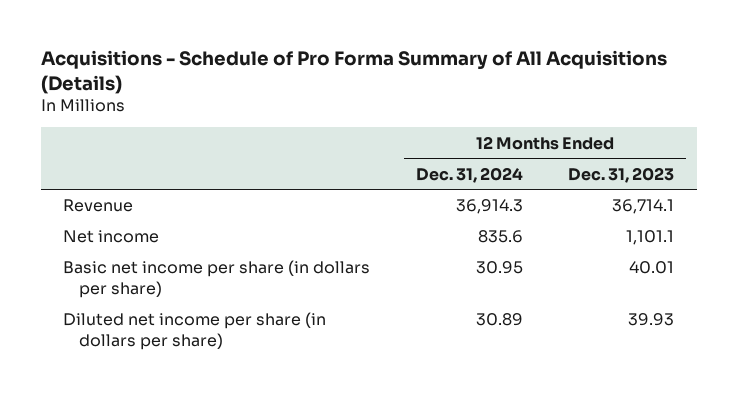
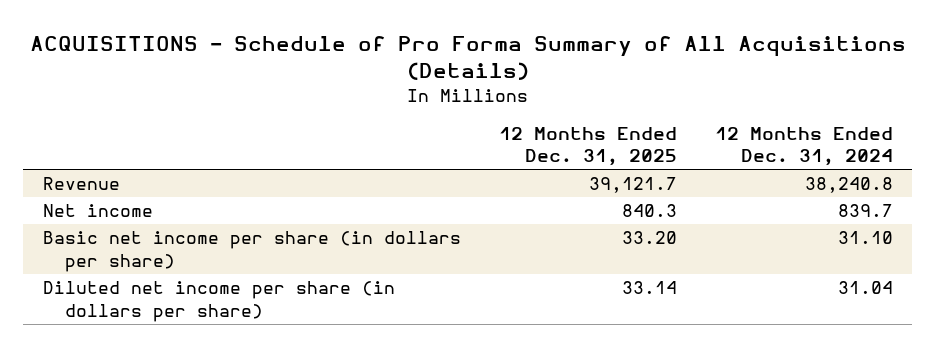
- Acquisitions - Schedule of Pro Forma Summary of All Acquisitions (Details)
+ ACQUISITIONS - Schedule of Pro Forma Summary of All Acquisitions (Details)
- | 12 Months Ended Dec. 31, 2024 | 12 Months Ended Dec. 31, 2023
+ | 12 Months Ended Dec. 31, 2025 | 12 Months Ended Dec. 31, 2024
- Revenue | 36,914.3 | 36,714.1
- Net income | 835.6 | 1,101.1
- Basic net income per share (in dollars per share) | 30.95 | 40.01
- Diluted net income per share (in dollars per share) | 30.89 | 39.93
+ Revenue | 39,121.7 | 38,240.8
+ Net income | 840.3 | 839.7
+ Basic net income per share (in dollars per share) | 33.20 | 31.10
+ Diluted net income per share (in dollars per share) | 33.14 | 31.04

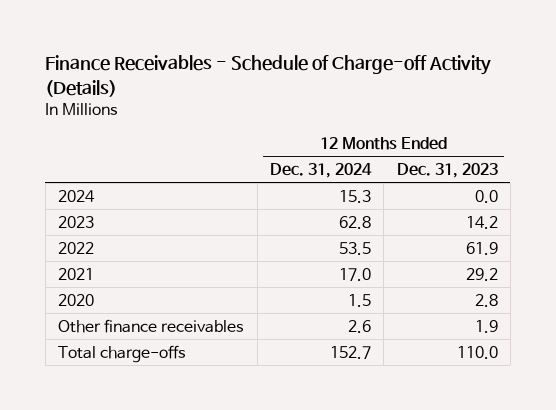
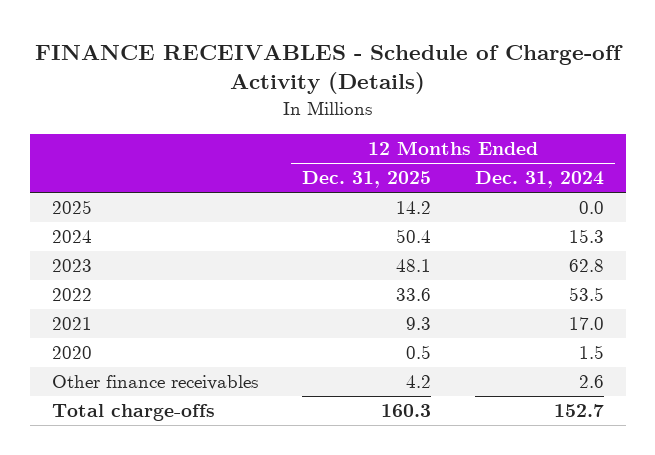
- Finance Receivables - Schedule of Charge-off Activity (Details)
+ FINANCE RECEIVABLES - Schedule of Charge-off Activity (Details)
- | 12 Months Ended Dec. 31, 2024 | 12 Months Ended Dec. 31, 2023
+ | 12 Months Ended Dec. 31, 2025 | 12 Months Ended Dec. 31, 2024
+ 2025 | 14.2 | 0.0

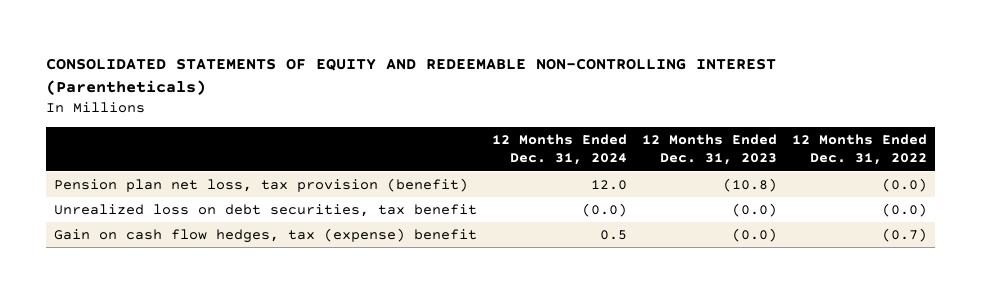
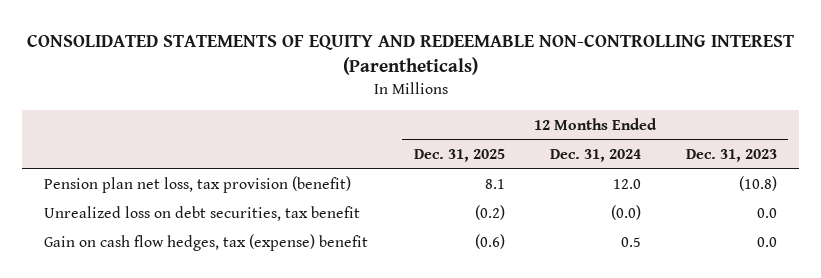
- | 12 Months Ended Dec. 31, 2024 | 12 Months Ended Dec. 31, 2023 | 12 Months Ended Dec. 31, 2022
+ | 12 Months Ended Dec. 31, 2025 | 12 Months Ended Dec. 31, 2024 | 12 Months Ended Dec. 31, 2023
- Unrealized loss on debt securities, tax benefit | (0.0) | (0.0) | (0.0)
- Gain on cash flow hedges, tax (expense) benefit | 0.5 | (0.0) | (0.7)
+ Unrealized loss on debt securities, tax benefit | (0.2) | (0.0) | 0.0
+ Gain on cash flow hedges, tax (expense) benefit | (0.6) | 0.5 | 0.0

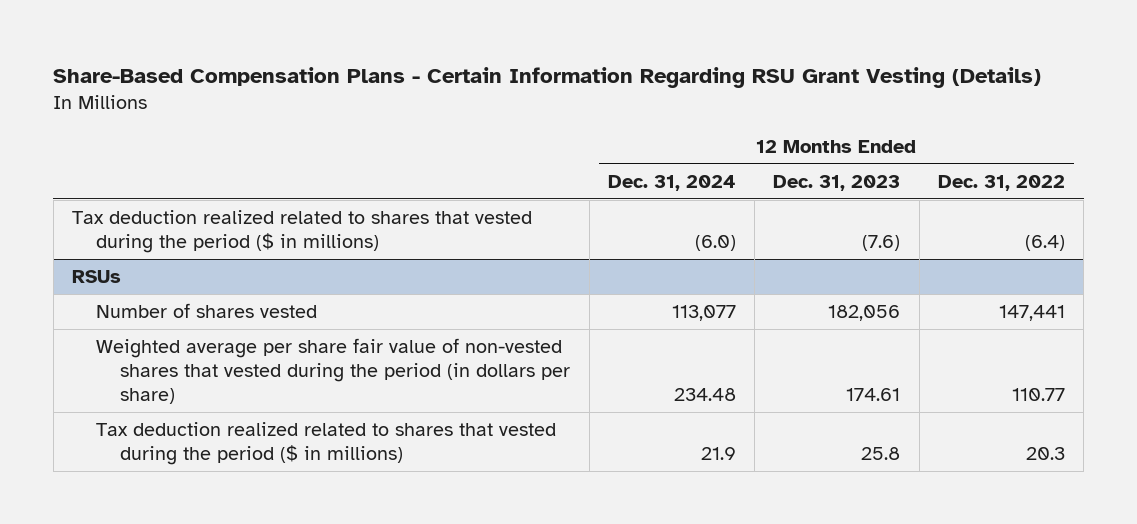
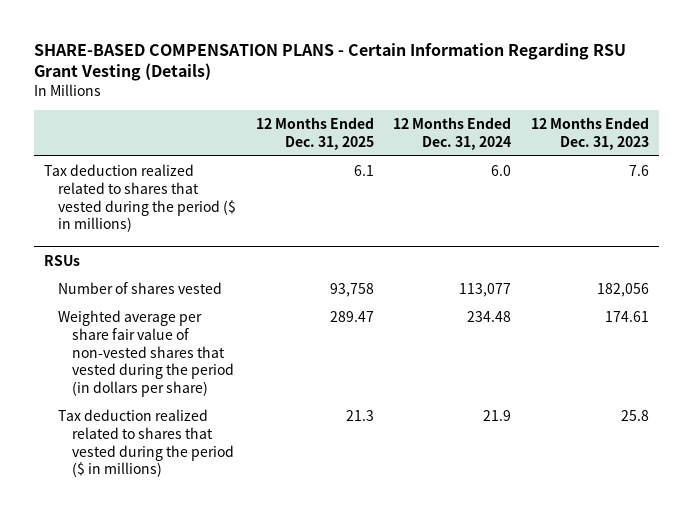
- Share-Based Compensation Plans - Certain Information Regarding RSU Grant Vesting (Details)
+ SHARE-BASED COMPENSATION PLANS - Certain Information Regarding RSU Grant Vesting (Details)
- | 12 Months Ended Dec. 31, 2024 | 12 Months Ended Dec. 31, 2023 | 12 Months Ended Dec. 31, 2022
+ | 12 Months Ended Dec. 31, 2025 | 12 Months Ended Dec. 31, 2024 | 12 Months Ended Dec. 31, 2023
- Tax deduction realized related to shares that vested during the period ($ in millions) | (6.0) | (7.6) | (6.4)
+ Tax deduction realized related to shares that vested during the period ($ in millions) | 6.1 | 6.0 | 7.6

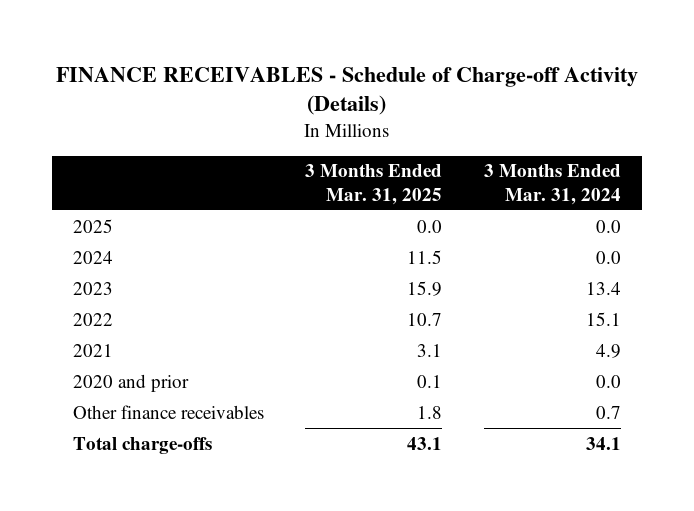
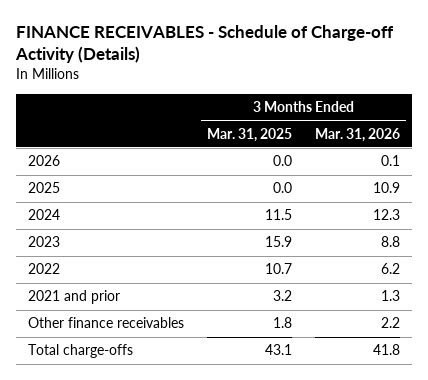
- | 3 Months Ended Mar. 31, 2025 | 3 Months Ended Mar. 31, 2024
+ | 3 Months Ended Mar. 31, 2025 | 3 Months Ended Mar. 31, 2026
+ 2026 | 0.0 | 0.1
- 2021 | 3.1 | 4.9
- 2020 and prior | 0.1 | 0.0
+ 2021 and prior | 3.2 | 1.3

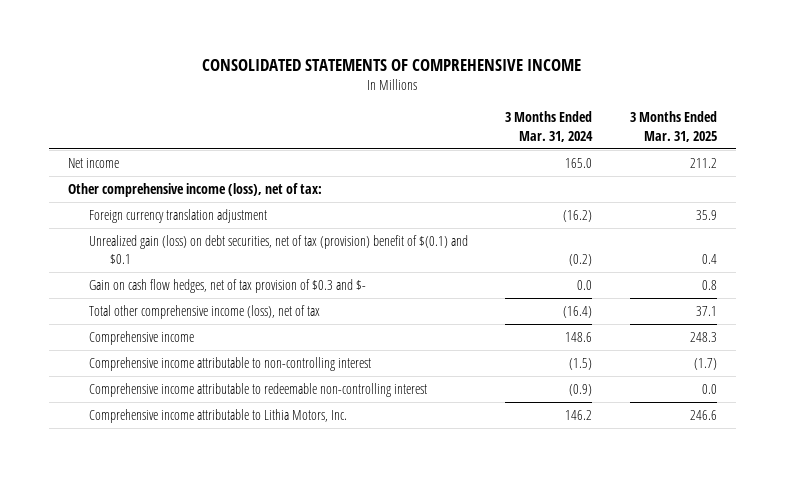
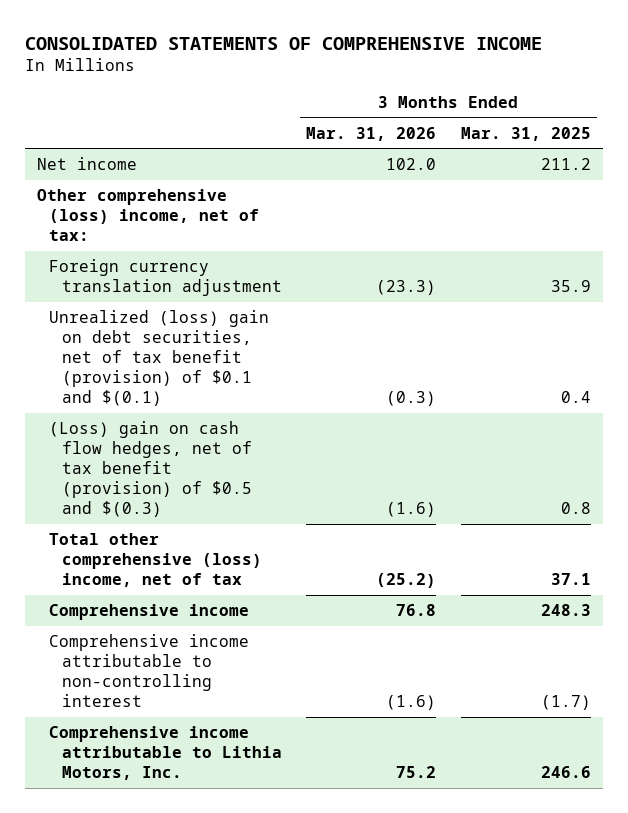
- | 3 Months Ended Mar. 31, 2024 | 3 Months Ended Mar. 31, 2025
+ | 3 Months Ended Mar. 31, 2026 | 3 Months Ended Mar. 31, 2025
- Other comprehensive income (loss), net of tax:
+ Other comprehensive (loss) income, net of tax:
- Unrealized gain (loss) on debt securities, net of tax (provision) benefit of $(0.1) and $0.1 | (0.2) | 0.4
- Gain on cash flow hedges, net of tax provision of $0.3 and $- | 0.0 | 0.8
- Total other comprehensive income (loss), net of tax | (16.4) | 37.1
+ Unrealized (loss) gain on debt securities, net of tax benefit (provision) of $0.1 and $(0.1) | (0.3) | 0.4
+ (Loss) gain on cash flow hedges, net of tax benefit (provision) of $0.5 and $(0.3) | (1.6) | 0.8
+ Total other comprehensive (loss) income, net of tax | (25.2) | 37.1
- Comprehensive income attributable to redeemable non-controlling interest | (0.9) | 0.0

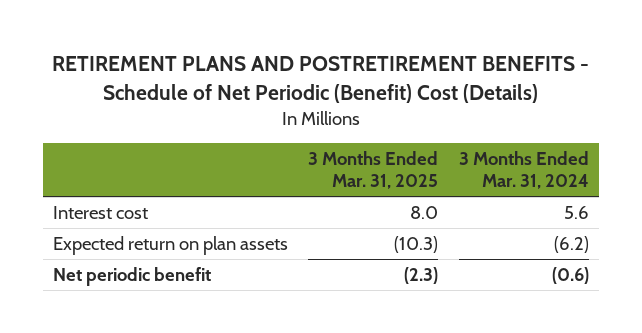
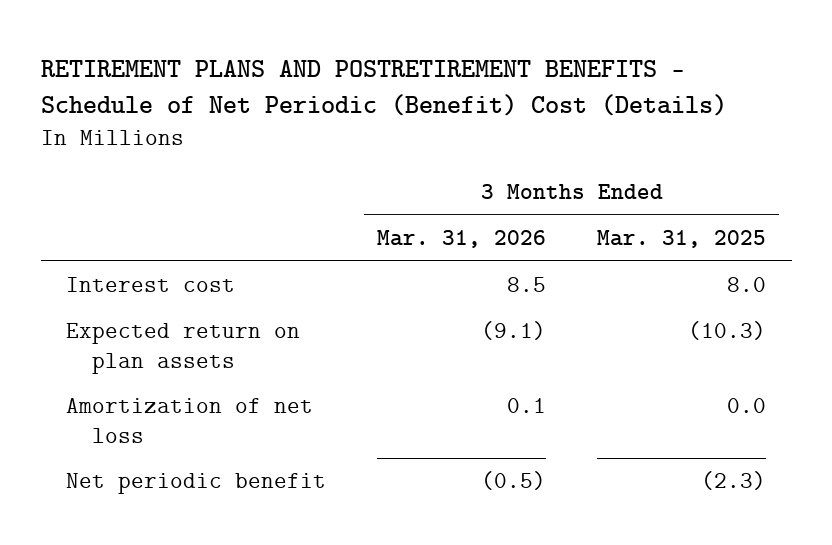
- | 3 Months Ended Mar. 31, 2025 | 3 Months Ended Mar. 31, 2024
+ | 3 Months Ended Mar. 31, 2026 | 3 Months Ended Mar. 31, 2025
+ Amortization of net loss | 0.1 | 0.0

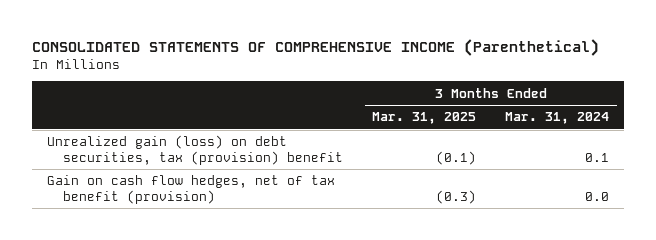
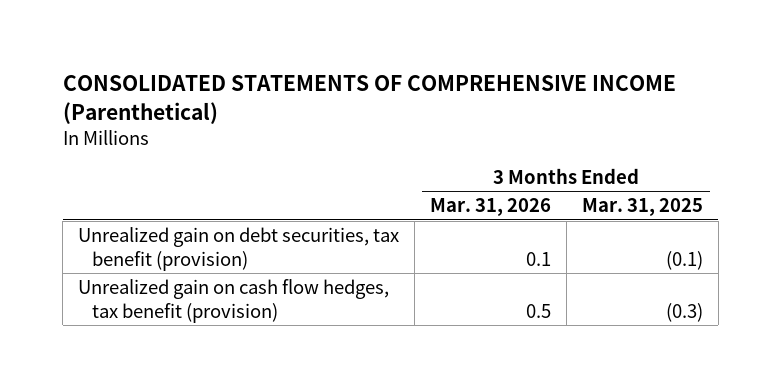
- | 3 Months Ended Mar. 31, 2025 | 3 Months Ended Mar. 31, 2024
+ | 3 Months Ended Mar. 31, 2026 | 3 Months Ended Mar. 31, 2025
- Unrealized gain (loss) on debt securities, tax (provision) benefit | (0.1) | 0.1
- Gain on cash flow hedges, net of tax benefit (provision) | (0.3) | 0.0
+ Unrealized gain on debt securities, tax benefit (provision) | 0.1 | (0.1)
+ Unrealized gain on cash flow hedges, tax benefit (provision) | 0.5 | (0.3)

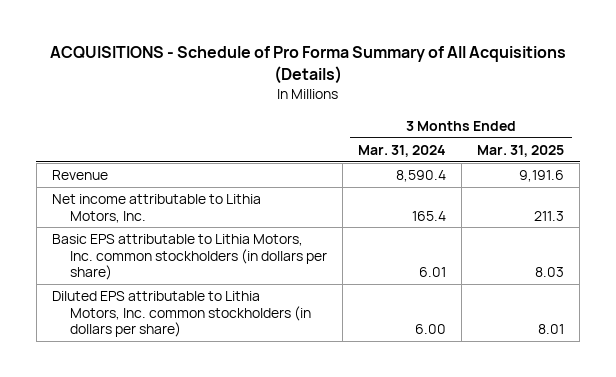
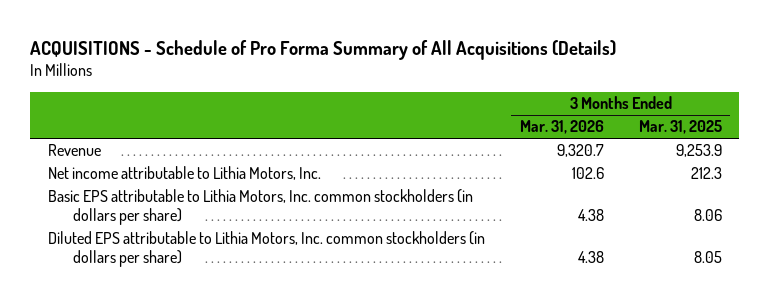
- | 3 Months Ended Mar. 31, 2024 | 3 Months Ended Mar. 31, 2025
+ | 3 Months Ended Mar. 31, 2026 | 3 Months Ended Mar. 31, 2025
- Revenue | 8,590.4 | 9,191.6
- Net income attributable to Lithia Motors, Inc. | 165.4 | 211.3
- Basic EPS attributable to Lithia Motors, Inc. common stockholders (in dollars per share) | 6.01 | 8.03
- Diluted EPS attributable to Lithia Motors, Inc. common stockholders (in dollars per share) | 6.00 | 8.01
+ Revenue | 9,320.7 | 9,253.9
+ Net income attributable to Lithia Motors, Inc. | 102.6 | 212.3
+ Basic EPS attributable to Lithia Motors, Inc. common stockholders (in dollars per share) | 4.38 | 8.06
+ Diluted EPS attributable to Lithia Motors, Inc. common stockholders (in dollars per share) | 4.38 | 8.05

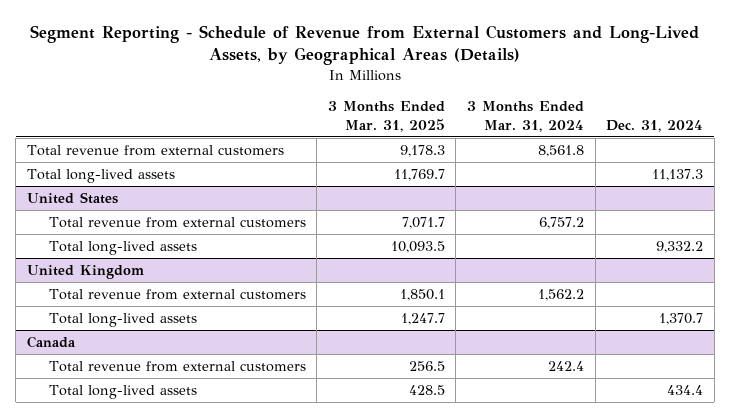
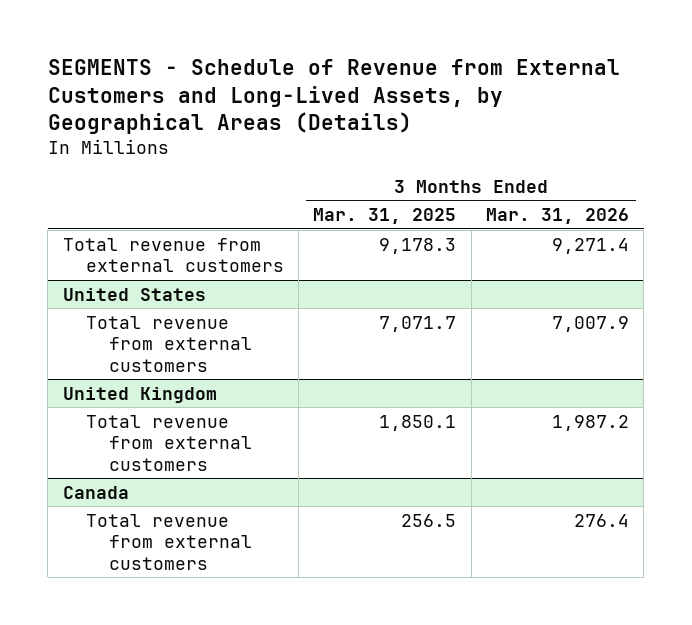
- Segment Reporting - Schedule of Revenue from External Customers and Long-Lived Assets, by Geographical Areas (Details)
+ SEGMENTS - Schedule of Revenue from External Customers and Long-Lived Assets, by Geographical Areas (Details)
- | 3 Months Ended Mar. 31, 2025 | 3 Months Ended Mar. 31, 2024 | Dec. 31, 2024
+ | 3 Months Ended Mar. 31, 2025 | 3 Months Ended Mar. 31, 2026
- Total long-lived assets | 11,769.7 | | 11,137.3
@ United States
- Total long-lived assets | 10,093.5 | | 9,332.2
@ United Kingdom
- Total long-lived assets | 1,247.7 | | 1,370.7
@ Canada
- Total long-lived assets | 428.5 | | 434.4

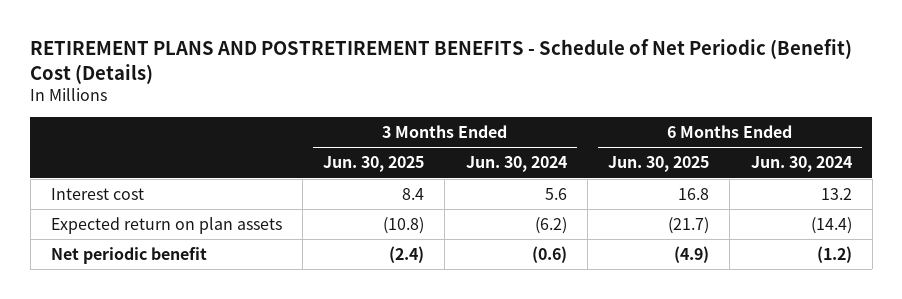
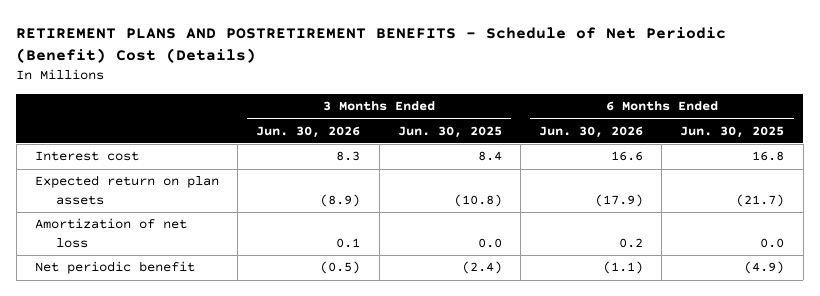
- | 3 Months Ended Jun. 30, 2025 | 3 Months Ended Jun. 30, 2024 | 6 Months Ended Jun. 30, 2025 | 6 Months Ended Jun. 30, 2024
+ | 3 Months Ended Jun. 30, 2026 | 3 Months Ended Jun. 30, 2025 | 6 Months Ended Jun. 30, 2026 | 6 Months Ended Jun. 30, 2025
+ Amortization of net loss | 0.1 | 0.0 | 0.2 | 0.0

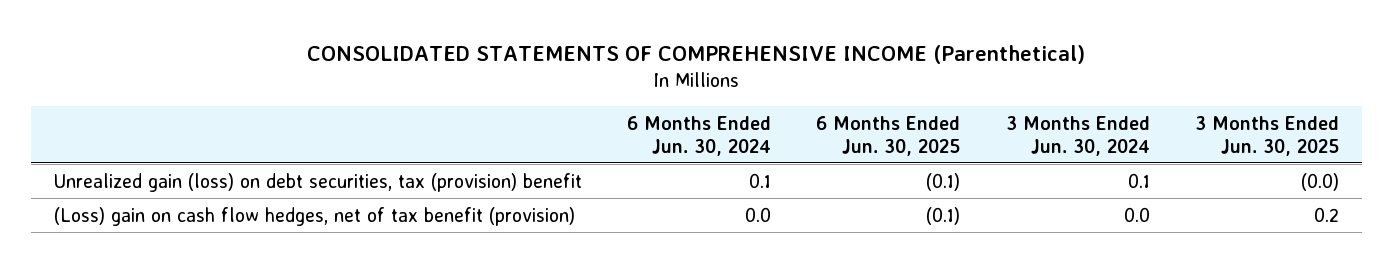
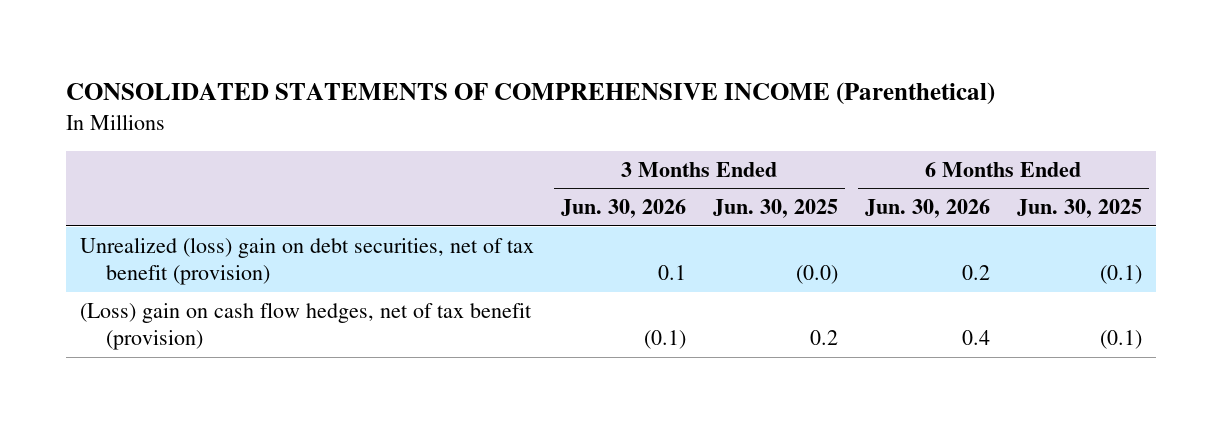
- | 6 Months Ended Jun. 30, 2024 | 6 Months Ended Jun. 30, 2025 | 3 Months Ended Jun. 30, 2024 | 3 Months Ended Jun. 30, 2025
+ | 3 Months Ended Jun. 30, 2026 | 3 Months Ended Jun. 30, 2025 | 6 Months Ended Jun. 30, 2026 | 6 Months Ended Jun. 30, 2025
- Unrealized gain (loss) on debt securities, tax (provision) benefit | 0.1 | (0.1) | 0.1 | (0.0)
+ Unrealized (loss) gain on debt securities, net of tax benefit (provision) | 0.1 | (0.0) | 0.2 | (0.1)

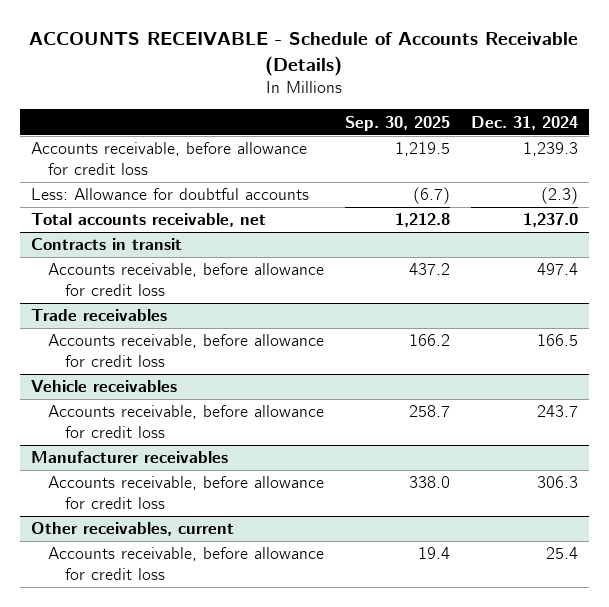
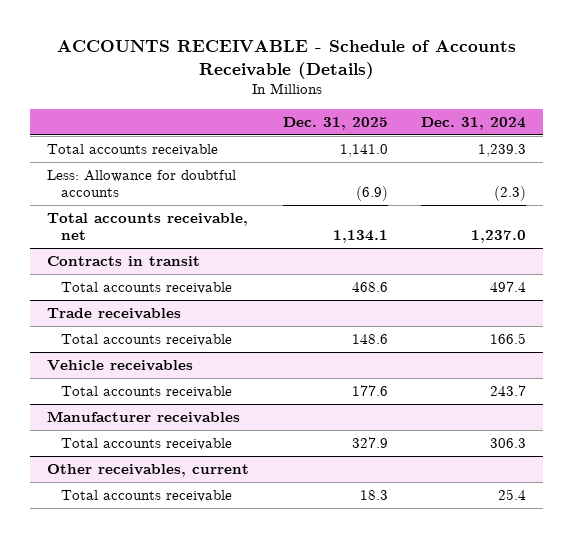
- | Sep. 30, 2025 | Dec. 31, 2024
+ | Dec. 31, 2025 | Dec. 31, 2024
- Accounts receivable, before allowance for credit loss | 1,219.5 | 1,239.3
+ Total accounts receivable | 1,141.0 | 1,239.3
@ Contracts in transit
- Accounts receivable, before allowance for credit loss | 437.2 | 497.4
+ Total accounts receivable | 468.6 | 497.4
@ Trade receivables
- Accounts receivable, before allowance for credit loss | 166.2 | 166.5
+ Total accounts receivable | 148.6 | 166.5
@ Vehicle receivables
- Accounts receivable, before allowance for credit loss | 258.7 | 243.7
+ Total accounts receivable | 177.6 | 243.7
@ Manufacturer receivables
- Accounts receivable, before allowance for credit loss | 338.0 | 306.3
+ Total accounts receivable | 327.9 | 306.3
@ Other receivables, current
- Accounts receivable, before allowance for credit loss | 19.4 | 25.4
+ Total accounts receivable | 18.3 | 25.4

